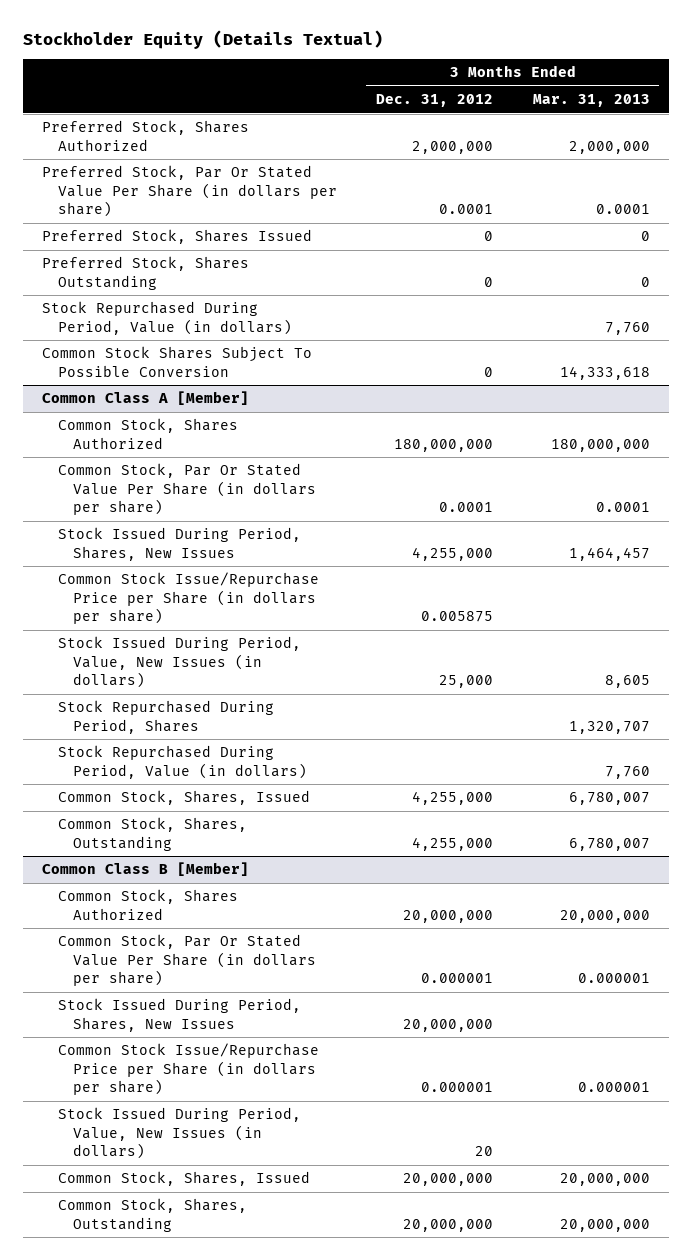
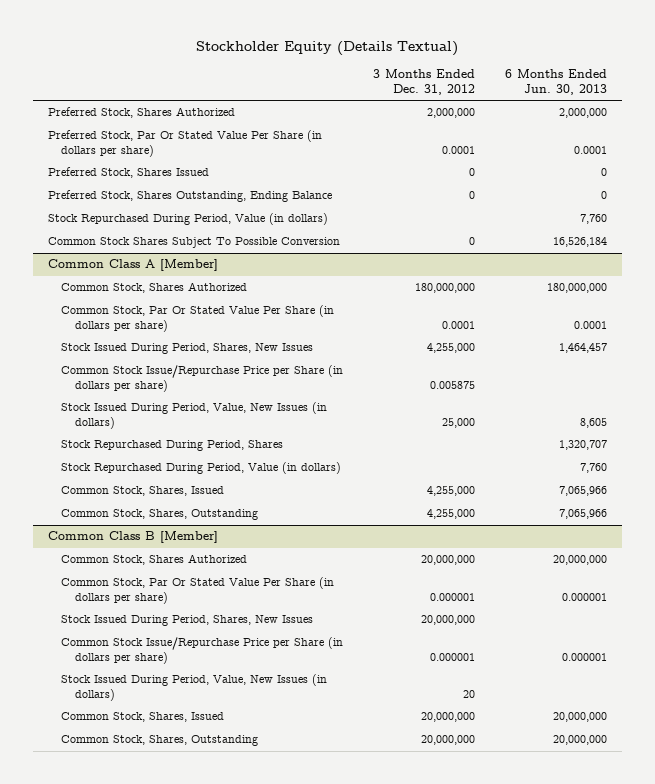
- | 3 Months Ended Dec. 31, 2012 | 3 Months Ended Mar. 31, 2013
+ | 3 Months Ended Dec. 31, 2012 | 6 Months Ended Jun. 30, 2013
- Preferred Stock, Shares Outstanding | 0 | 0
+ Preferred Stock, Shares Outstanding, Ending Balance | 0 | 0

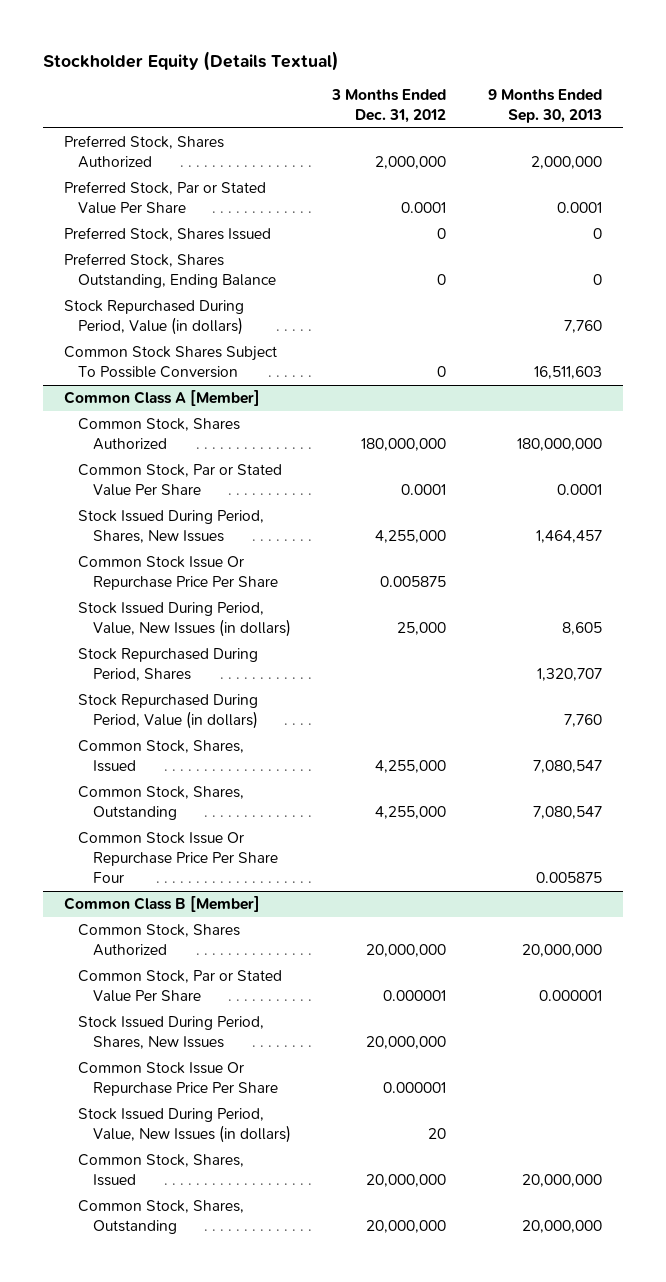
- | 3 Months Ended Dec. 31, 2012 | 6 Months Ended Jun. 30, 2013
+ | 3 Months Ended Dec. 31, 2012 | 9 Months Ended Sep. 30, 2013
- Preferred Stock, Par Or Stated Value Per Share (in dollars per share) | 0.0001 | 0.0001
+ Preferred Stock, Par or Stated Value Per Share | 0.0001 | 0.0001
@ Common Class A [Member]
- Common Stock, Par Or Stated Value Per Share (in dollars per share) | 0.0001 | 0.0001
+ Common Stock, Par or Stated Value Per Share | 0.0001 | 0.0001
- Common Stock Issue/Repurchase Price per Share (in dollars per share) | 0.005875 |
+ Common Stock Issue Or Repurchase Price Per Share | 0.005875 |
+ Common Stock Issue Or Repurchase Price Per Share Four | | 0.005875
@ Common Class B [Member]
- Common Stock, Par Or Stated Value Per Share (in dollars per share) | 0.000001 | 0.000001
+ Common Stock, Par or Stated Value Per Share | 0.000001 | 0.000001
- Common Stock Issue/Repurchase Price per Share (in dollars per share) | 0.000001 | 0.000001
+ Common Stock Issue Or Repurchase Price Per Share | 0.000001 |

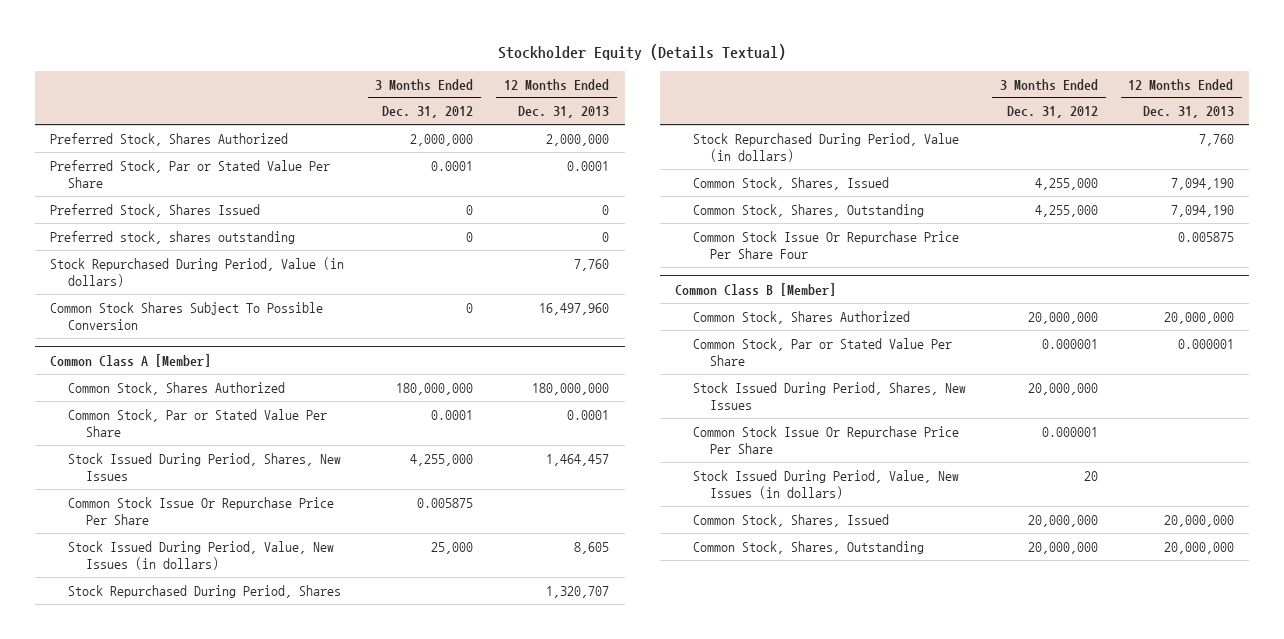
- | 3 Months Ended Dec. 31, 2012 | 9 Months Ended Sep. 30, 2013
+ | 3 Months Ended Dec. 31, 2012 | 12 Months Ended Dec. 31, 2013
- Preferred Stock, Shares Outstanding, Ending Balance | 0 | 0
+ Preferred stock, shares outstanding | 0 | 0

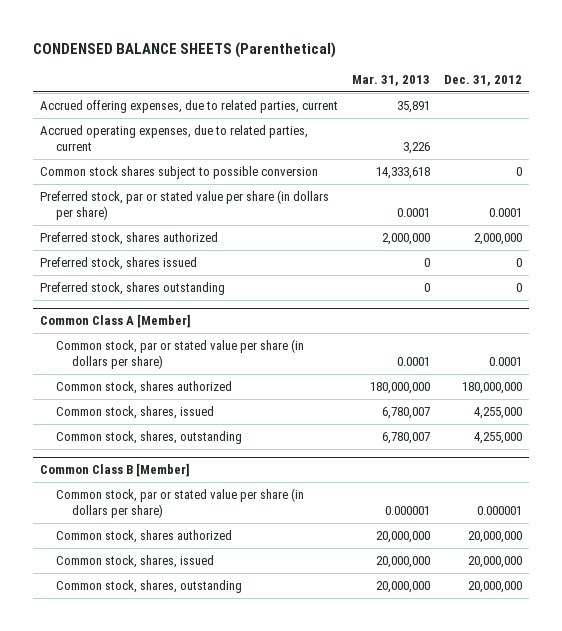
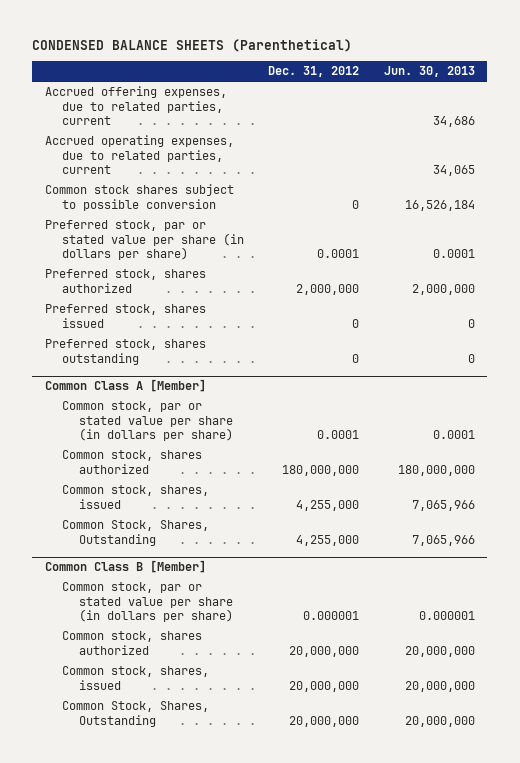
- | Mar. 31, 2013 | Dec. 31, 2012
+ | Dec. 31, 2012 | Jun. 30, 2013
@ Common Class A [Member]
- Common stock, shares, outstanding | 6,780,007 | 4,255,000
+ Common Stock, Shares, Outstanding | 4,255,000 | 7,065,966
@ Common Class B [Member]
- Common stock, shares, outstanding | 20,000,000 | 20,000,000
+ Common Stock, Shares, Outstanding | 20,000,000 | 20,000,000

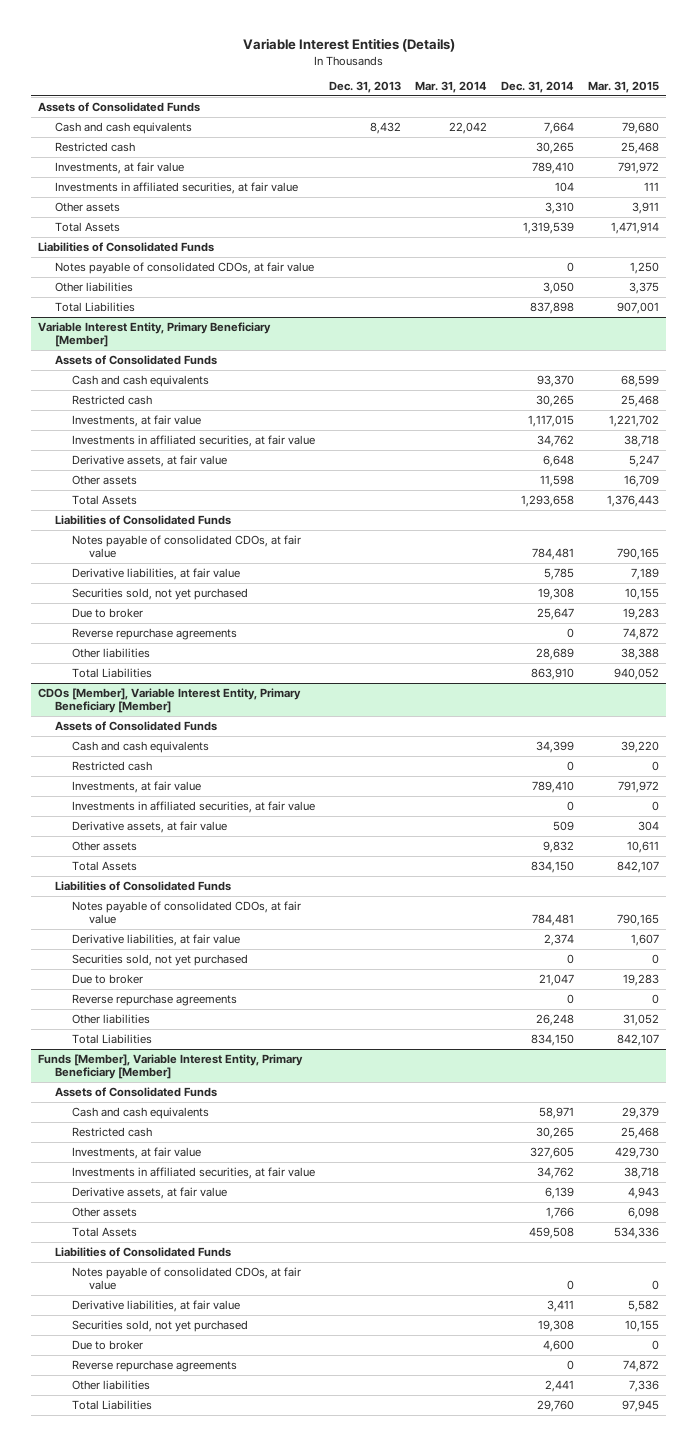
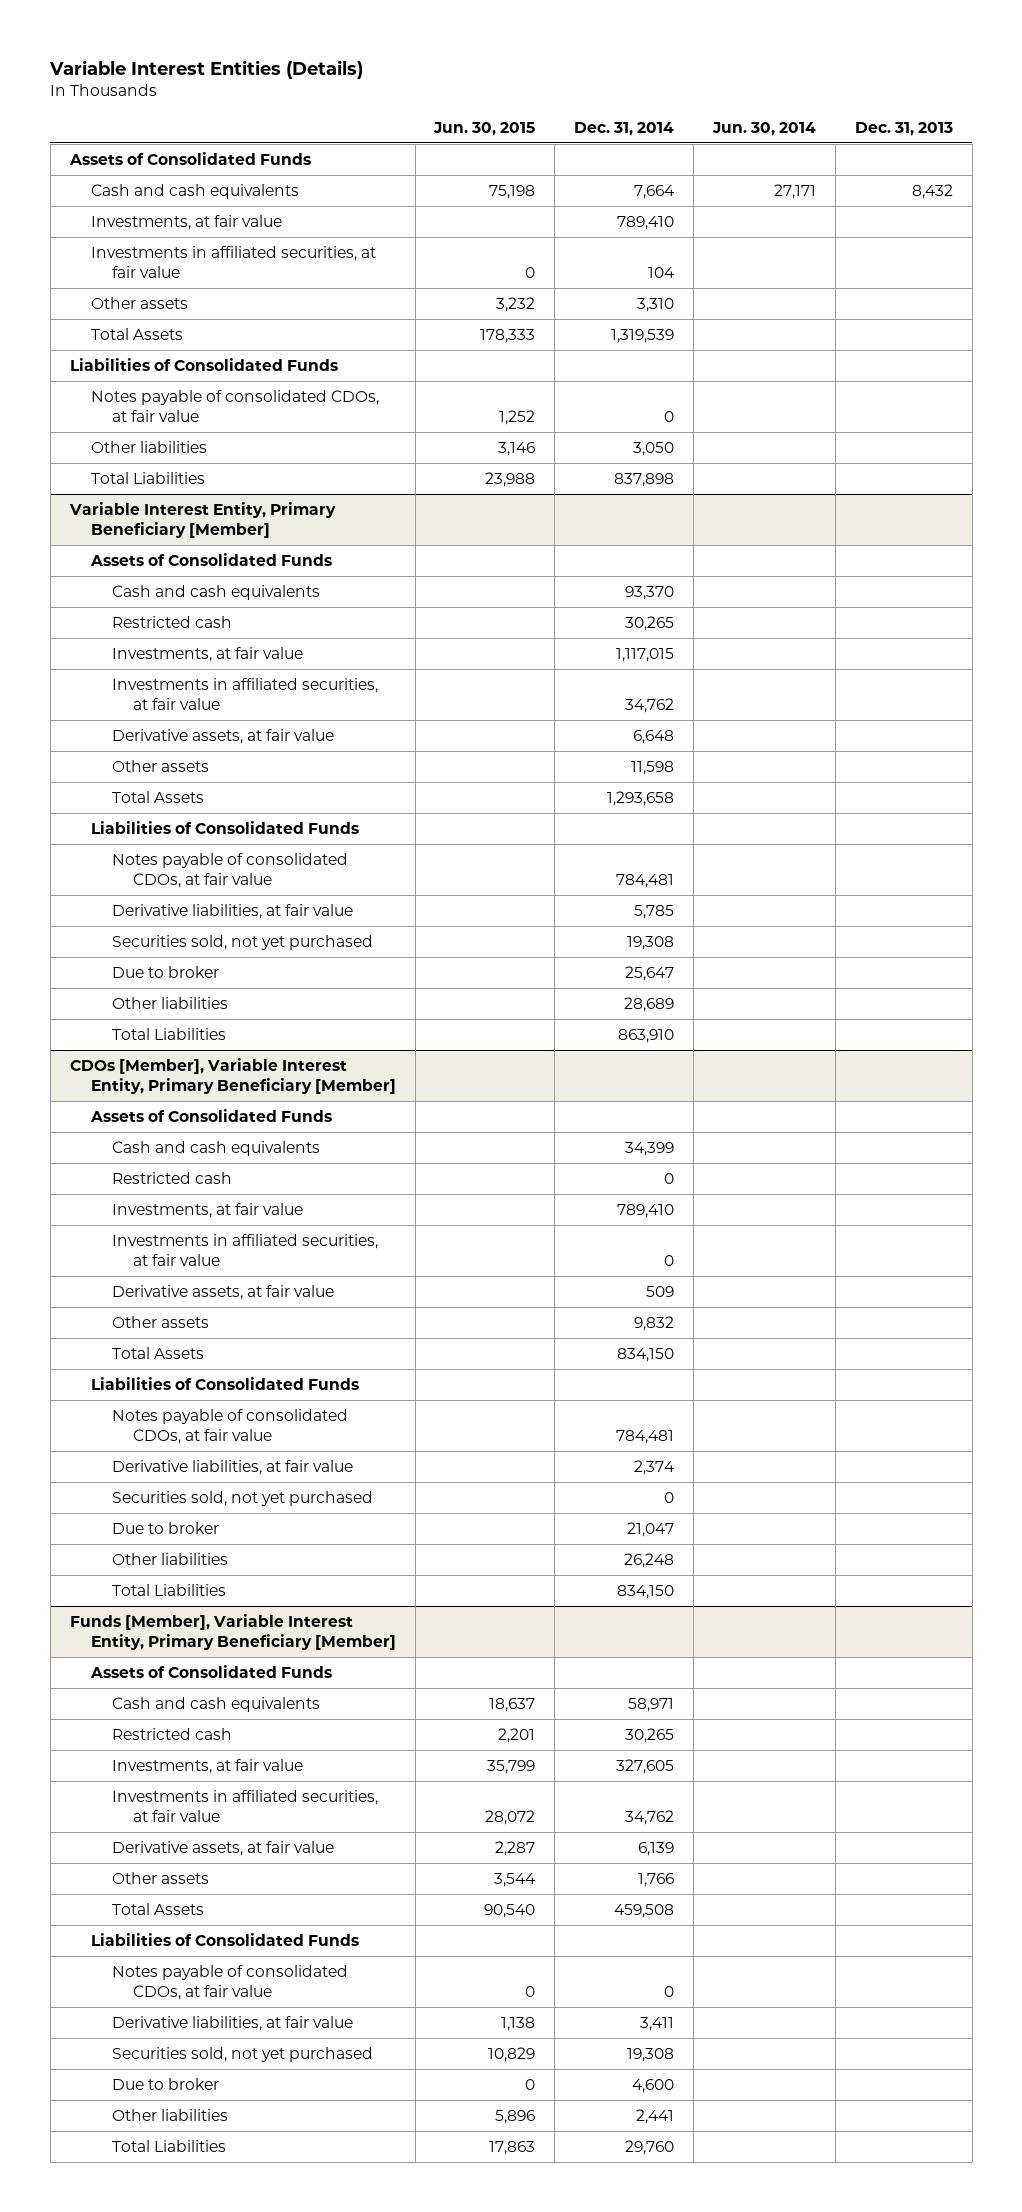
- | Dec. 31, 2013 | Mar. 31, 2014 | Dec. 31, 2014 | Mar. 31, 2015
+ | Jun. 30, 2015 | Dec. 31, 2014 | Jun. 30, 2014 | Dec. 31, 2013
- Restricted cash | | | 30,265 | 25,468
@ Variable Interest Entity, Primary Beneficiary [Member]
- Reverse repurchase agreements | | | 0 | 74,872
@ CDOs [Member], Variable Interest Entity, Primary Beneficiary [Member]
- Reverse repurchase agreements | | | 0 | 0
@ Funds [Member], Variable Interest Entity, Primary Beneficiary [Member]
- Reverse repurchase agreements | | | 0 | 74,872

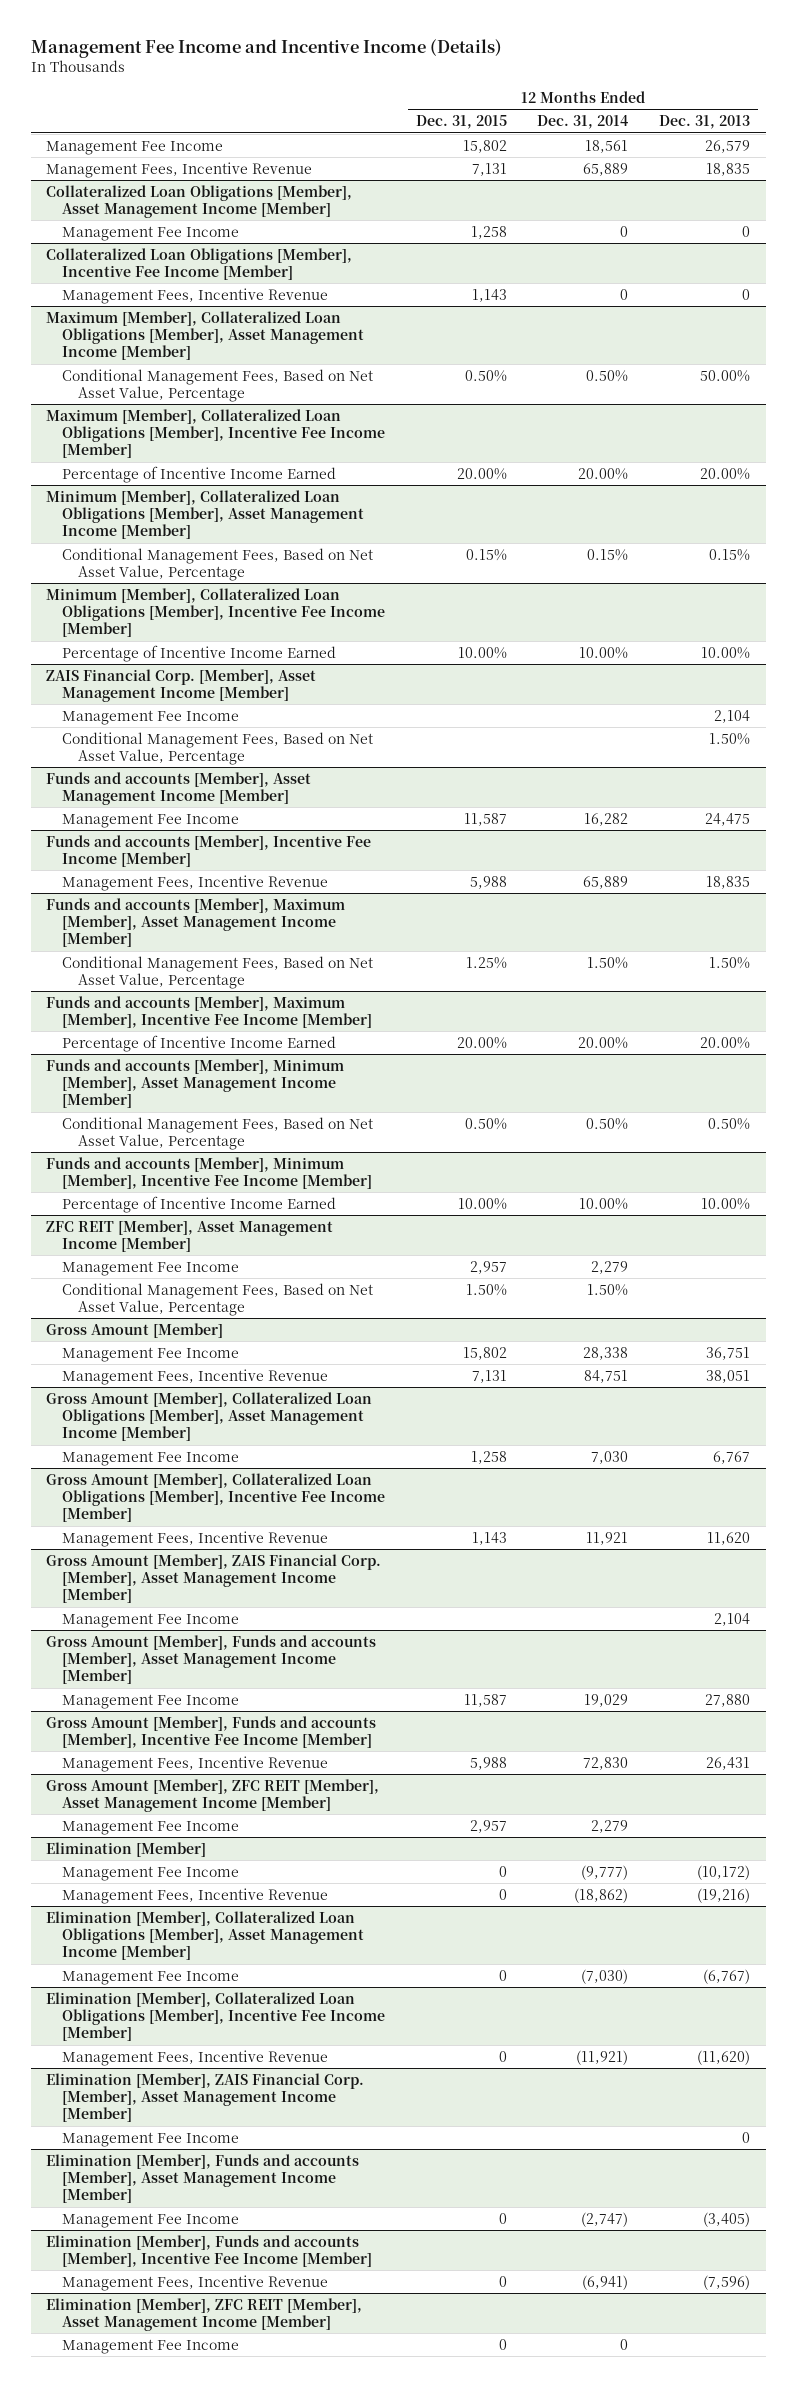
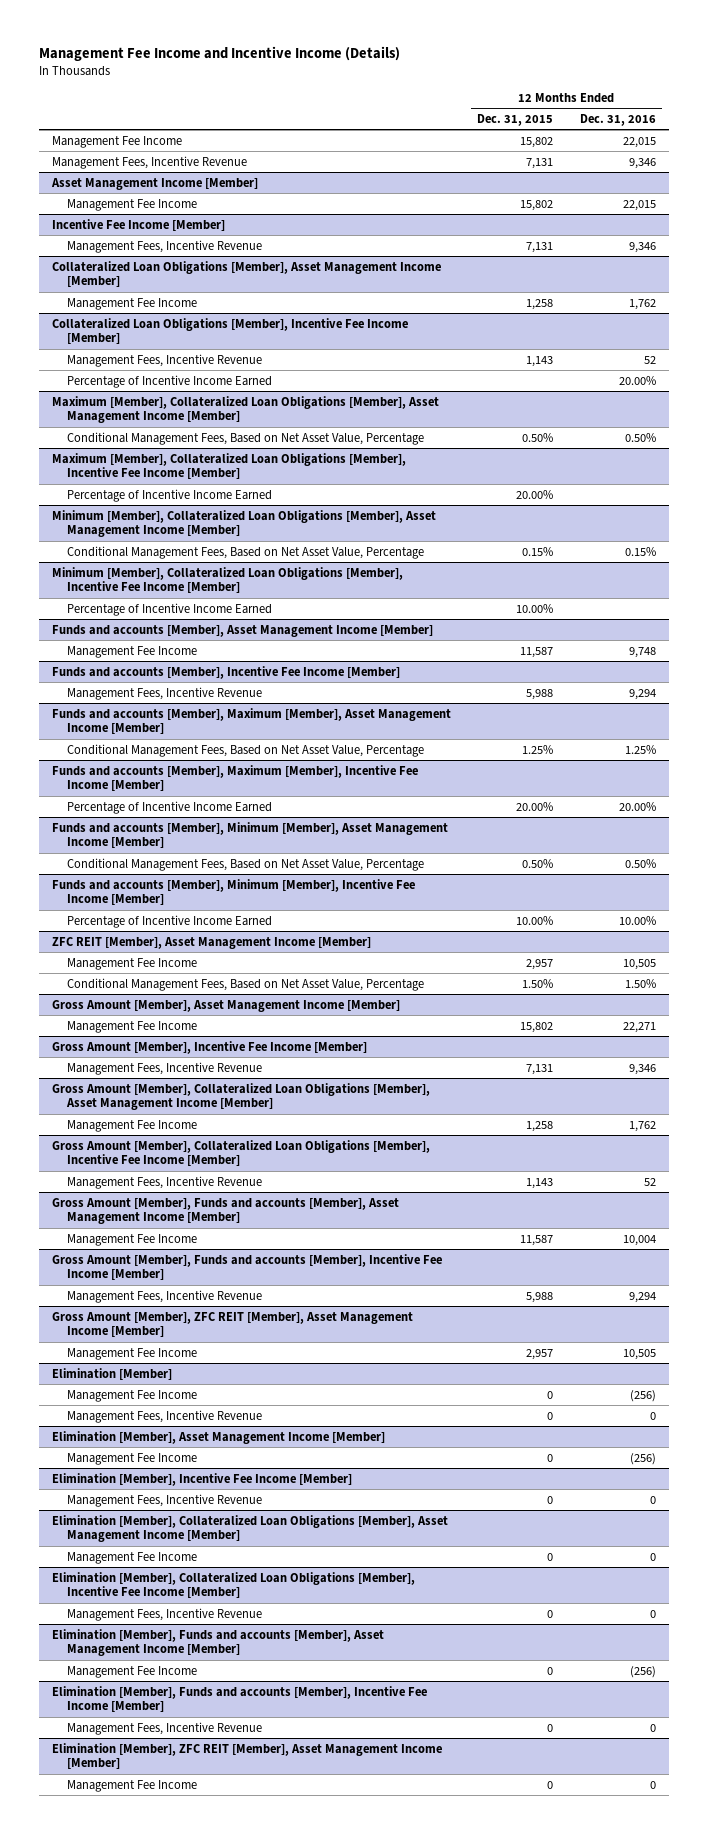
- | 12 Months Ended Dec. 31, 2015 | 12 Months Ended Dec. 31, 2014 | 12 Months Ended Dec. 31, 2013
+ | 12 Months Ended Dec. 31, 2015 | 12 Months Ended Dec. 31, 2016
+ Asset Management Income [Member]
+ Management Fee Income | 15,802 | 22,015
+ Incentive Fee Income [Member]
+ Management Fees, Incentive Revenue | 7,131 | 9,346
@ Collateralized Loan Obligations [Member], Incentive Fee Income [Member]
+ Percentage of Incentive Income Earned | | 20.00%
- ZAIS Financial Corp. [Member], Asset Management Income [Member]
- Management Fee Income | | | 2,104
- Conditional Management Fees, Based on Net Asset Value, Percentage | | | 1.50%
- Gross Amount [Member]
+ Gross Amount [Member], Asset Management Income [Member]
+ Gross Amount [Member], Incentive Fee Income [Member]
- Gross Amount [Member], ZAIS Financial Corp. [Member], Asset Management Income [Member]
- Management Fee Income | | | 2,104
+ Elimination [Member], Asset Management Income [Member]
+ Management Fee Income | 0 | (256)
+ Elimination [Member], Incentive Fee Income [Member]
+ Management Fees, Incentive Revenue | 0 | 0
- Elimination [Member], ZAIS Financial Corp. [Member], Asset Management Income [Member]
- Management Fee Income | | | 0

